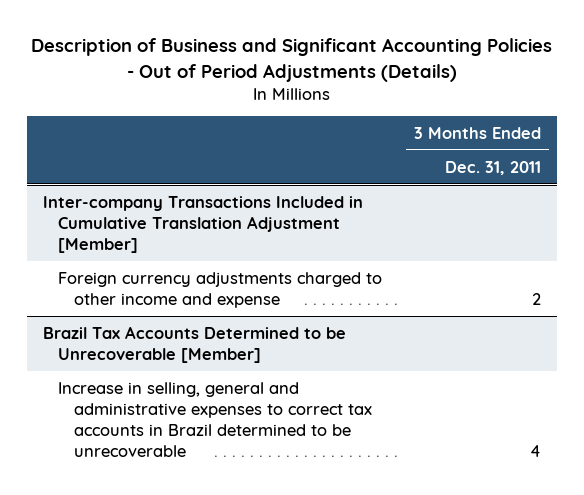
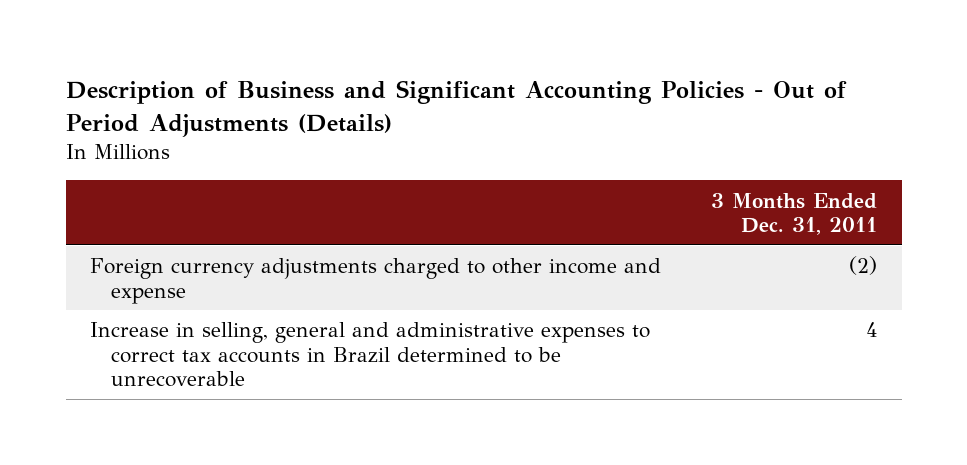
- Inter-company Transactions Included in Cumulative Translation Adjustment [Member]
- Foreign currency adjustments charged to other income and expense | 2
- Brazil Tax Accounts Determined to be Unrecoverable [Member]
+ Foreign currency adjustments charged to other income and expense | (2)

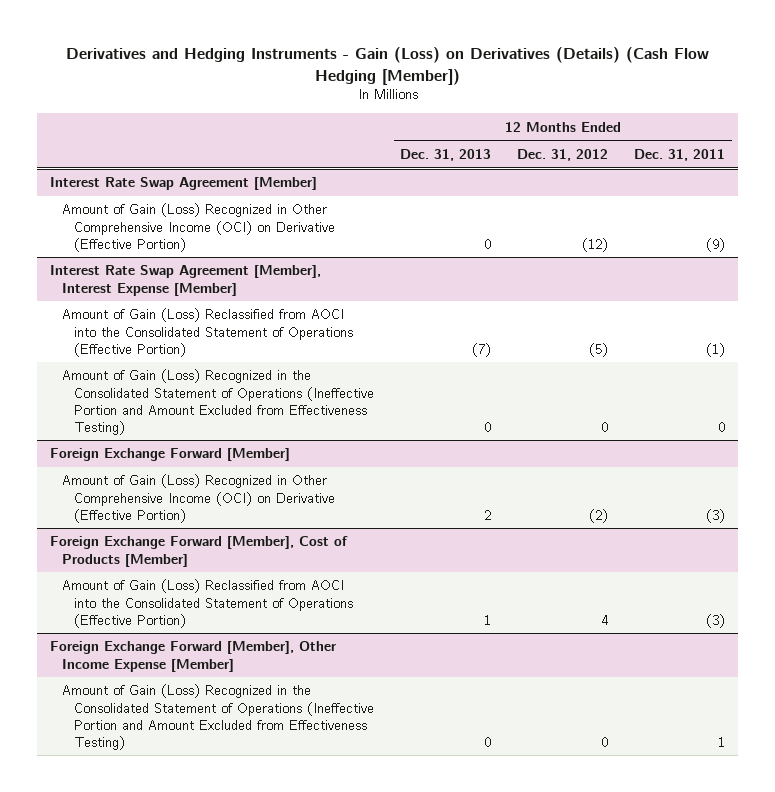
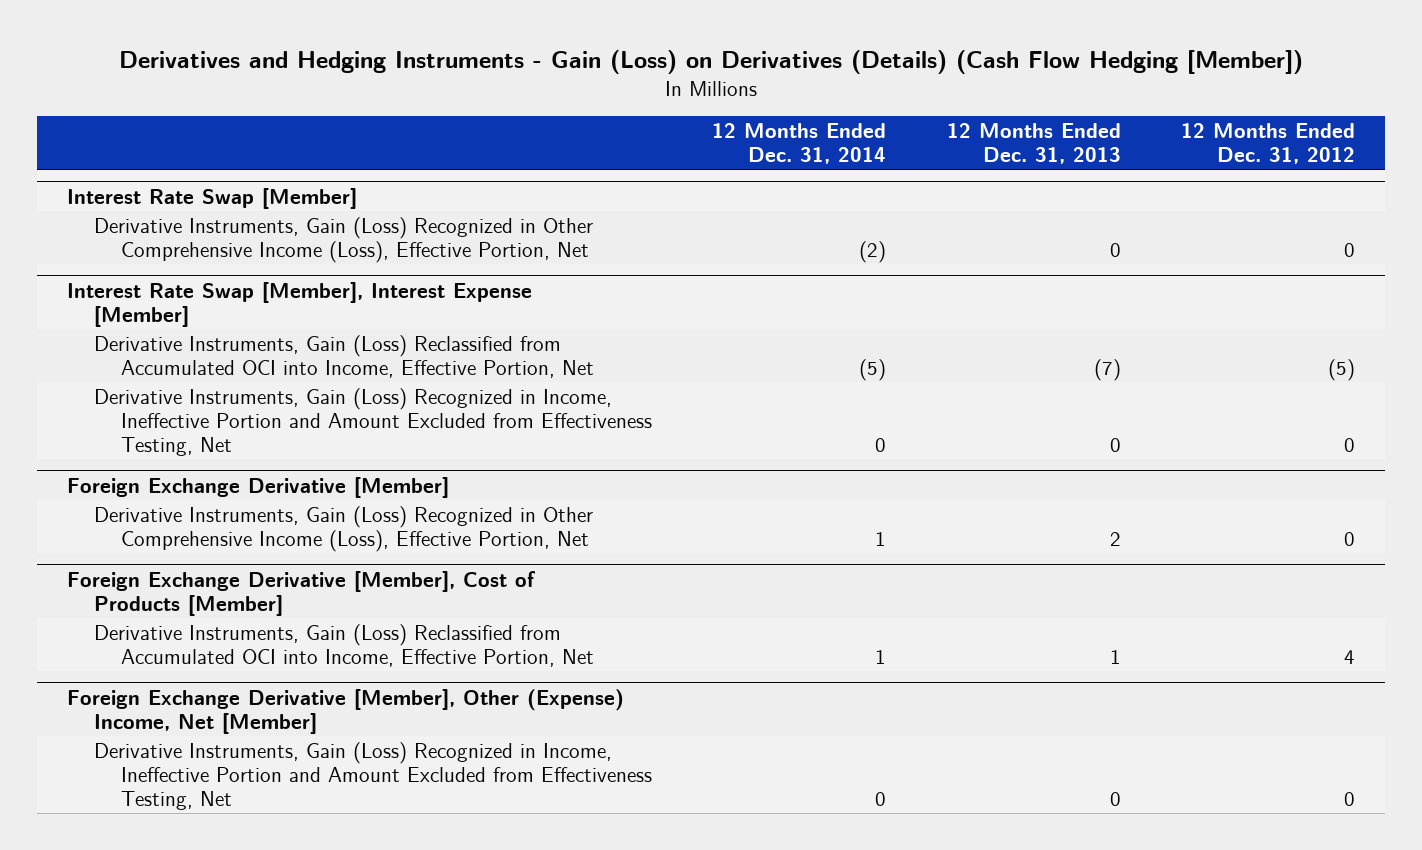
- | 12 Months Ended Dec. 31, 2013 | 12 Months Ended Dec. 31, 2012 | 12 Months Ended Dec. 31, 2011
+ | 12 Months Ended Dec. 31, 2014 | 12 Months Ended Dec. 31, 2013 | 12 Months Ended Dec. 31, 2012
- Interest Rate Swap Agreement [Member]
- Amount of Gain (Loss) Recognized in Other Comprehensive Income (OCI) on Derivative (Effective Portion) | 0 | (12) | (9)
- Interest Rate Swap Agreement [Member], Interest Expense [Member]
- Amount of Gain (Loss) Reclassified from AOCI into the Consolidated Statement of Operations (Effective Portion) | (7) | (5) | (1)
- Amount of Gain (Loss) Recognized in the Consolidated Statement of Operations (Ineffective Portion and Amount Excluded from Effectiveness Testing) | 0 | 0 | 0
- Foreign Exchange Forward [Member]
- Amount of Gain (Loss) Recognized in Other Comprehensive Income (OCI) on Derivative (Effective Portion) | 2 | (2) | (3)
- Foreign Exchange Forward [Member], Cost of Products [Member]
- Amount of Gain (Loss) Reclassified from AOCI into the Consolidated Statement of Operations (Effective Portion) | 1 | 4 | (3)
- Foreign Exchange Forward [Member], Other Income Expense [Member]
- Amount of Gain (Loss) Recognized in the Consolidated Statement of Operations (Ineffective Portion and Amount Excluded from Effectiveness Testing) | 0 | 0 | 1
+ Interest Rate Swap [Member]
+ Derivative Instruments, Gain (Loss) Recognized in Other Comprehensive Income (Loss), Effective Portion, Net | (2) | 0 | 0
+ Interest Rate Swap [Member], Interest Expense [Member]
+ Derivative Instruments, Gain (Loss) Reclassified from Accumulated OCI into Income, Effective Portion, Net | (5) | (7) | (5)
+ Derivative Instruments, Gain (Loss) Recognized in Income, Ineffective Portion and Amount Excluded from Effectiveness Testing, Net | 0 | 0 | 0
+ Foreign Exchange Derivative [Member]
+ Derivative Instruments, Gain (Loss) Recognized in Other Comprehensive Income (Loss), Effective Portion, Net | 1 | 2 | 0
+ Foreign Exchange Derivative [Member], Cost of Products [Member]
+ Derivative Instruments, Gain (Loss) Reclassified from Accumulated OCI into Income, Effective Portion, Net | 1 | 1 | 4
+ Foreign Exchange Derivative [Member], Other (Expense) Income, Net [Member]
+ Derivative Instruments, Gain (Loss) Recognized in Income, Ineffective Portion and Amount Excluded from Effectiveness Testing, Net | 0 | 0 | 0

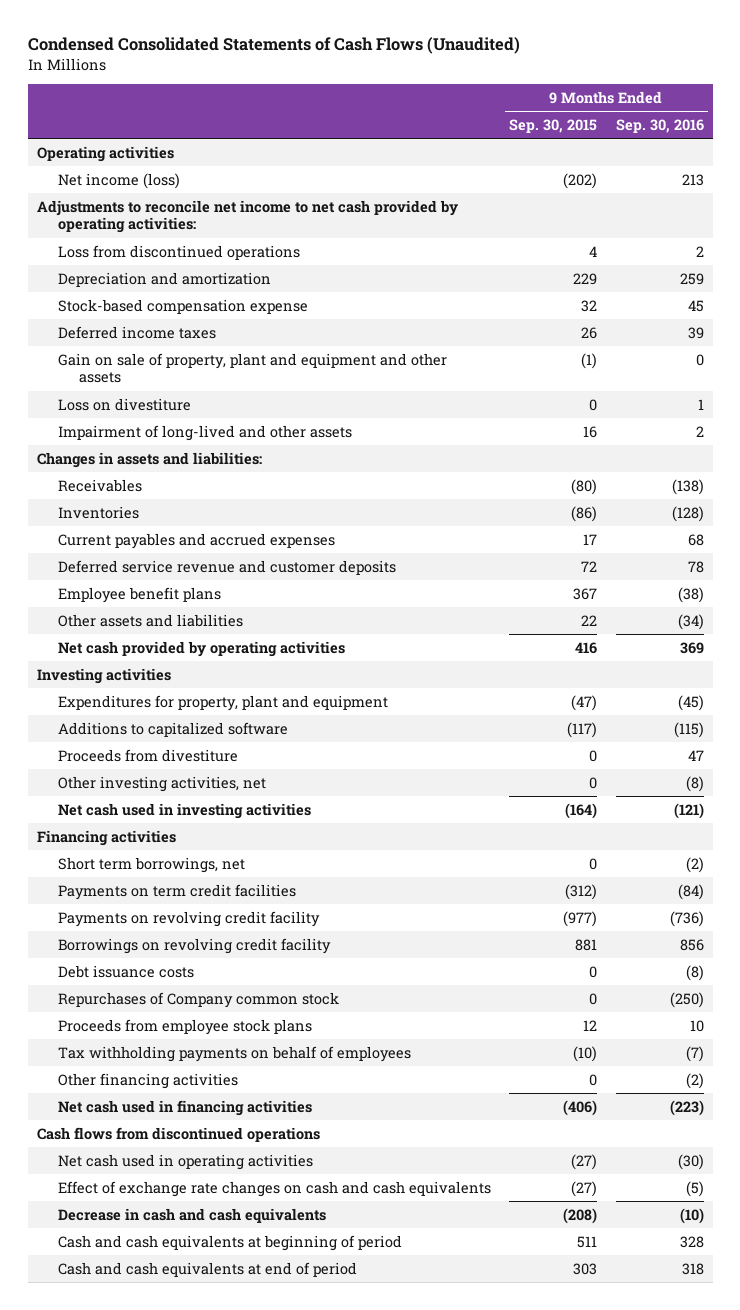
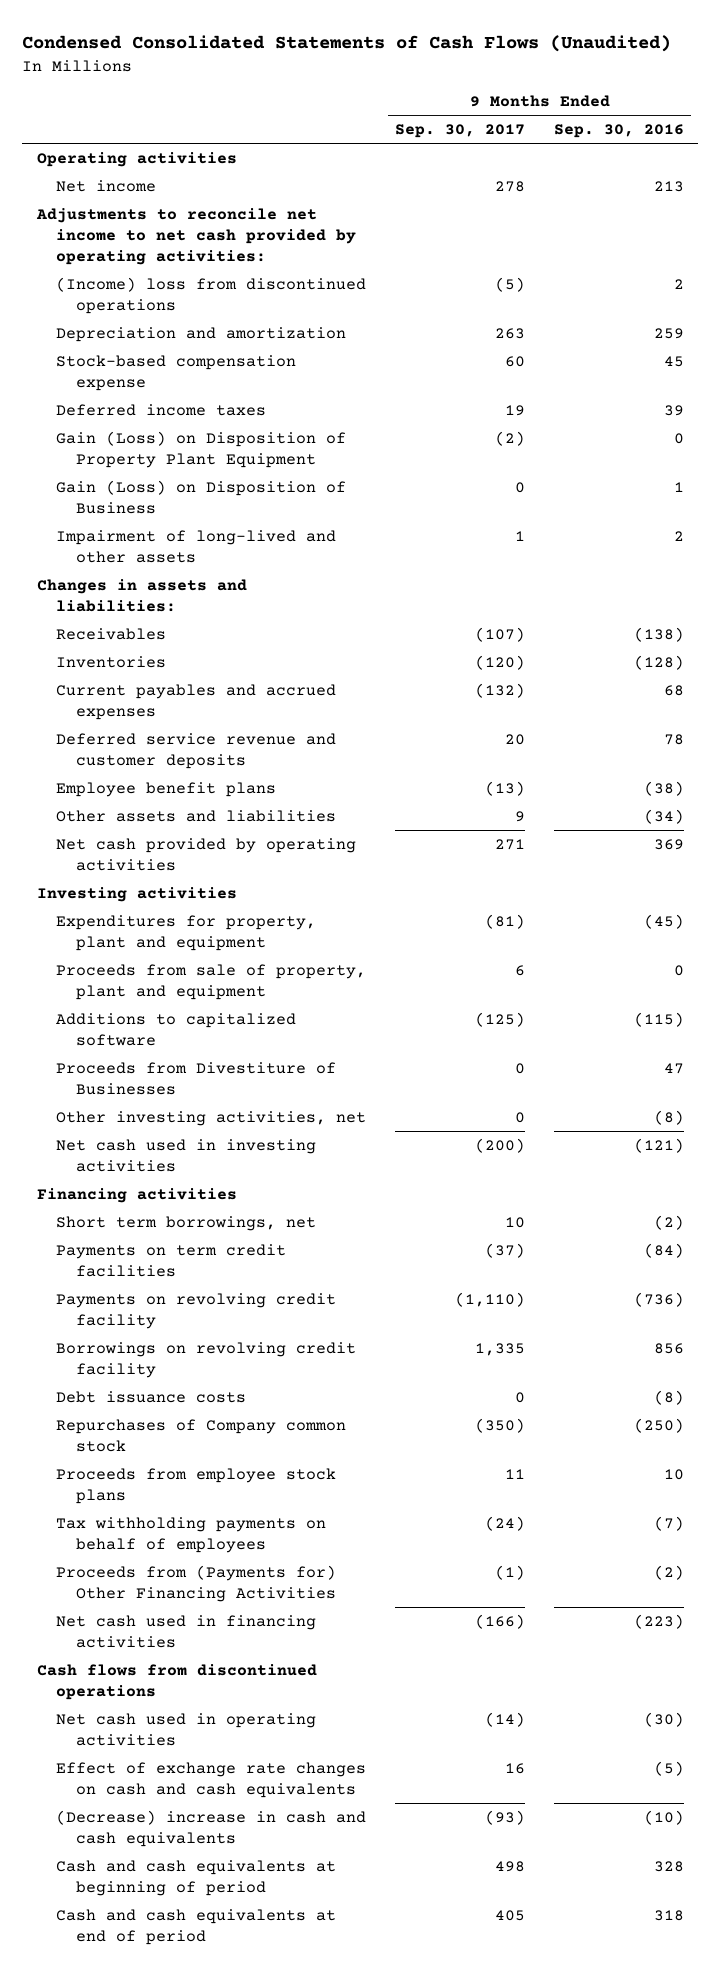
- | 9 Months Ended Sep. 30, 2015 | 9 Months Ended Sep. 30, 2016
+ | 9 Months Ended Sep. 30, 2017 | 9 Months Ended Sep. 30, 2016
- Net income (loss) | (202) | 213
+ Net income | 278 | 213
- Loss from discontinued operations | 4 | 2
+ (Income) loss from discontinued operations | (5) | 2
- Gain on sale of property, plant and equipment and other assets | (1) | 0
- Loss on divestiture | 0 | 1
+ Gain (Loss) on Disposition of Property Plant Equipment | (2) | 0
+ Gain (Loss) on Disposition of Business | 0 | 1
+ Proceeds from sale of property, plant and equipment | 6 | 0
- Proceeds from divestiture | 0 | 47
+ Proceeds from Divestiture of Businesses | 0 | 47
- Other financing activities | 0 | (2)
+ Proceeds from (Payments for) Other Financing Activities | (1) | (2)
- Decrease in cash and cash equivalents | (208) | (10)
+ (Decrease) increase in cash and cash equivalents | (93) | (10)

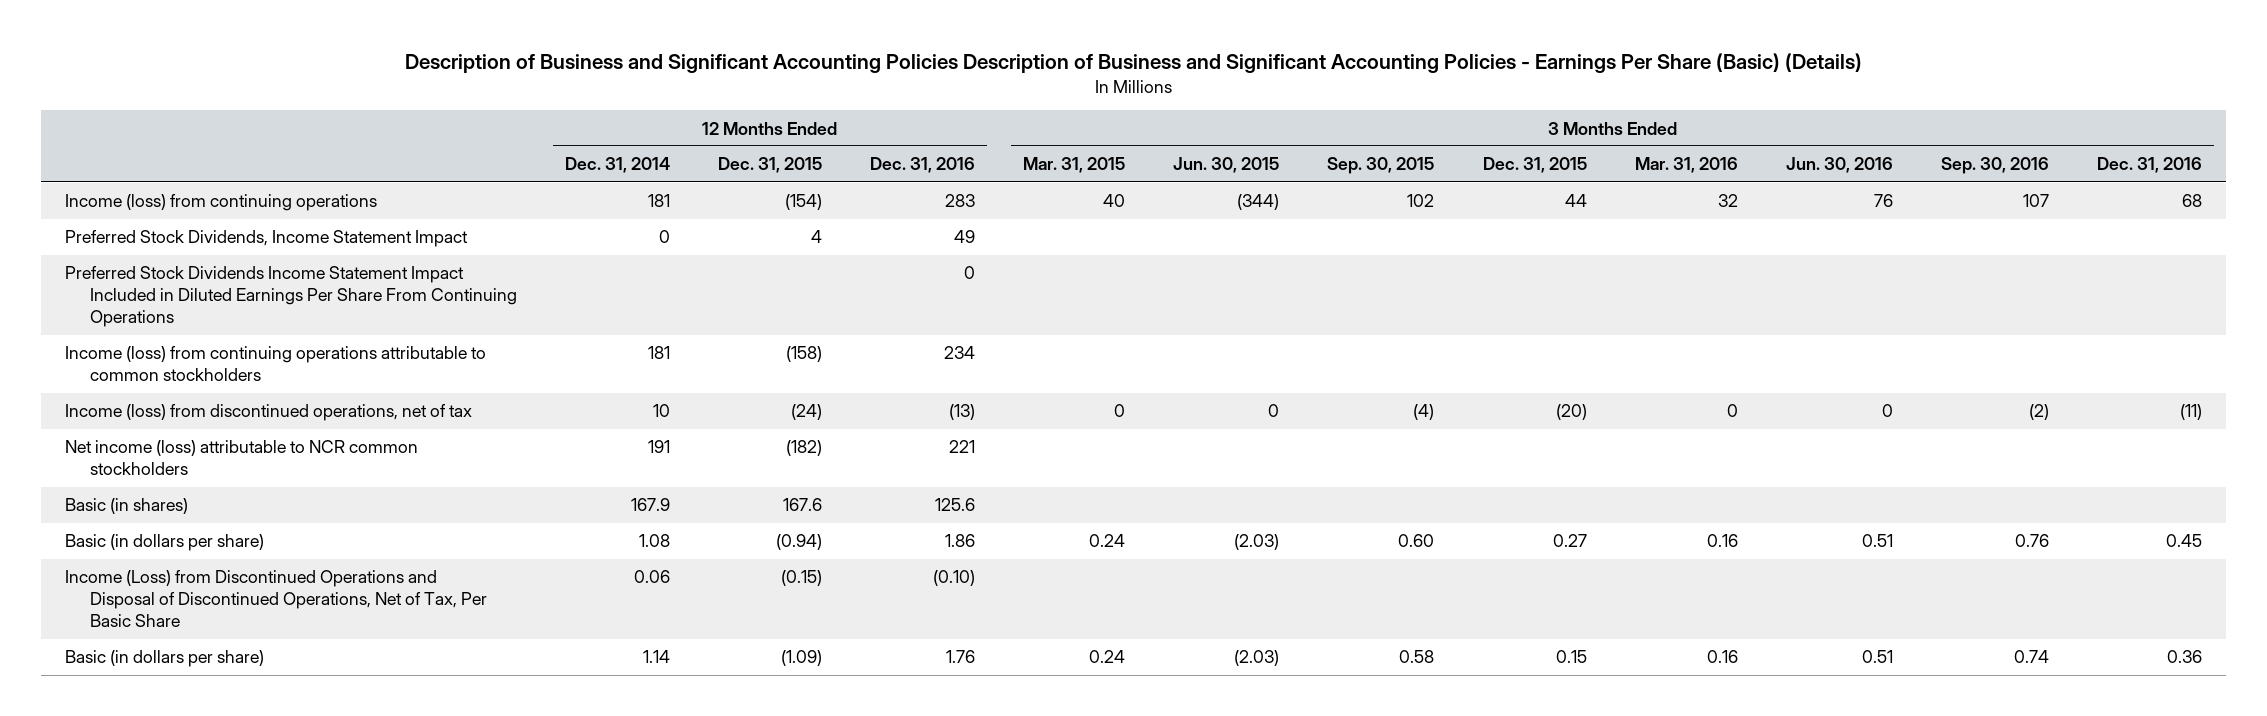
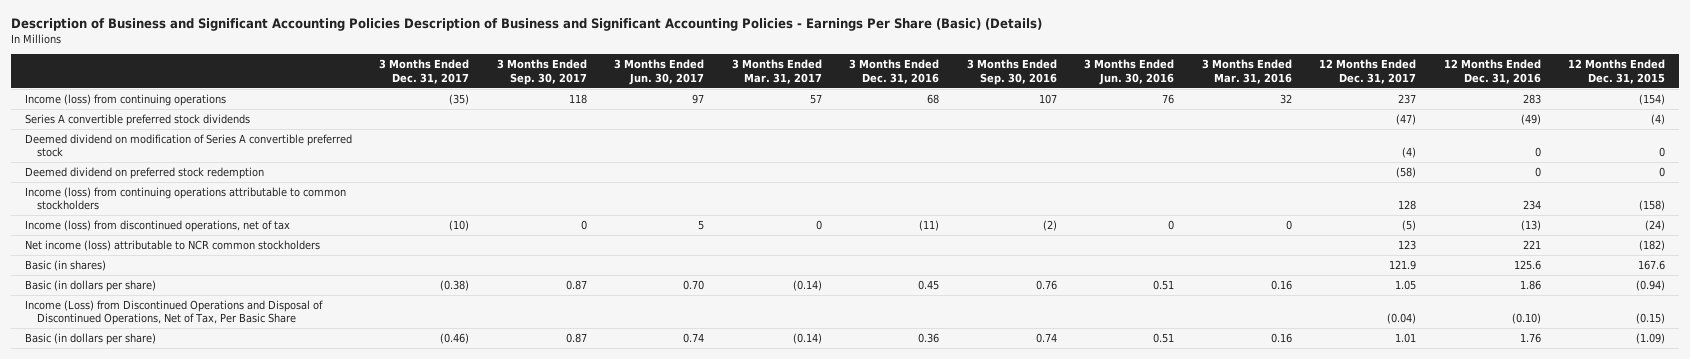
- | 12 Months Ended Dec. 31, 2014 | 12 Months Ended Dec. 31, 2015 | 12 Months Ended Dec. 31, 2016 | 3 Months Ended Mar. 31, 2015 | 3 Months Ended Jun. 30, 2015 | 3 Months Ended Sep. 30, 2015 | 3 Months Ended Dec. 31, 2015 | 3 Months Ended Mar. 31, 2016 | 3 Months Ended Jun. 30, 2016 | 3 Months Ended Sep. 30, 2016 | 3 Months Ended Dec. 31, 2016
+ | 3 Months Ended Dec. 31, 2017 | 3 Months Ended Sep. 30, 2017 | 3 Months Ended Jun. 30, 2017 | 3 Months Ended Mar. 31, 2017 | 3 Months Ended Dec. 31, 2016 | 3 Months Ended Sep. 30, 2016 | 3 Months Ended Jun. 30, 2016 | 3 Months Ended Mar. 31, 2016 | 12 Months Ended Dec. 31, 2017 | 12 Months Ended Dec. 31, 2016 | 12 Months Ended Dec. 31, 2015
- Preferred Stock Dividends, Income Statement Impact | 0 | 4 | 49 | | | | | | | |
- Preferred Stock Dividends Income Statement Impact Included in Diluted Earnings Per Share From Continuing Operations | | | 0 | | | | | | | |
+ Series A convertible preferred stock dividends | | | | | | | | | (47) | (49) | (4)
+ Deemed dividend on modification of Series A convertible preferred stock | | | | | | | | | (4) | 0 | 0
+ Deemed dividend on preferred stock redemption | | | | | | | | | (58) | 0 | 0

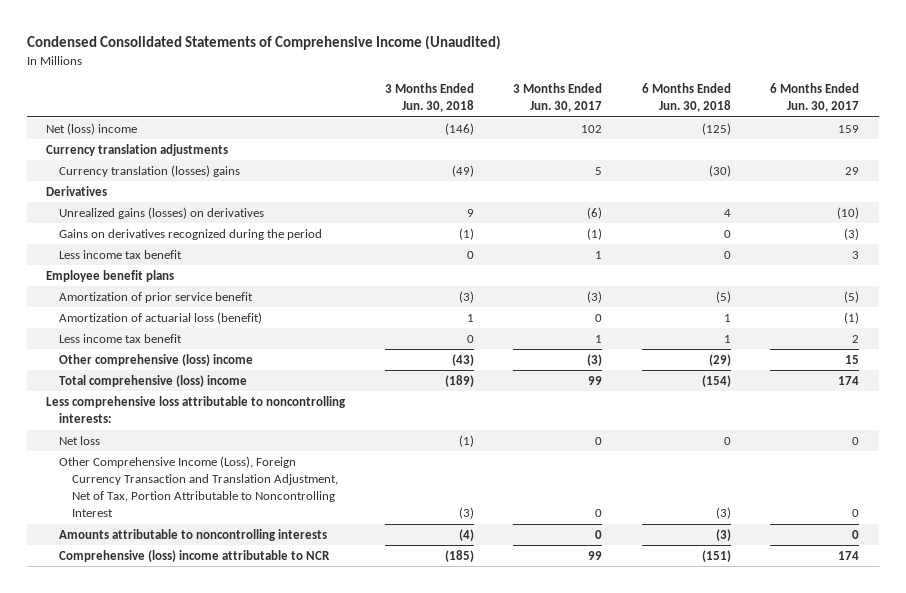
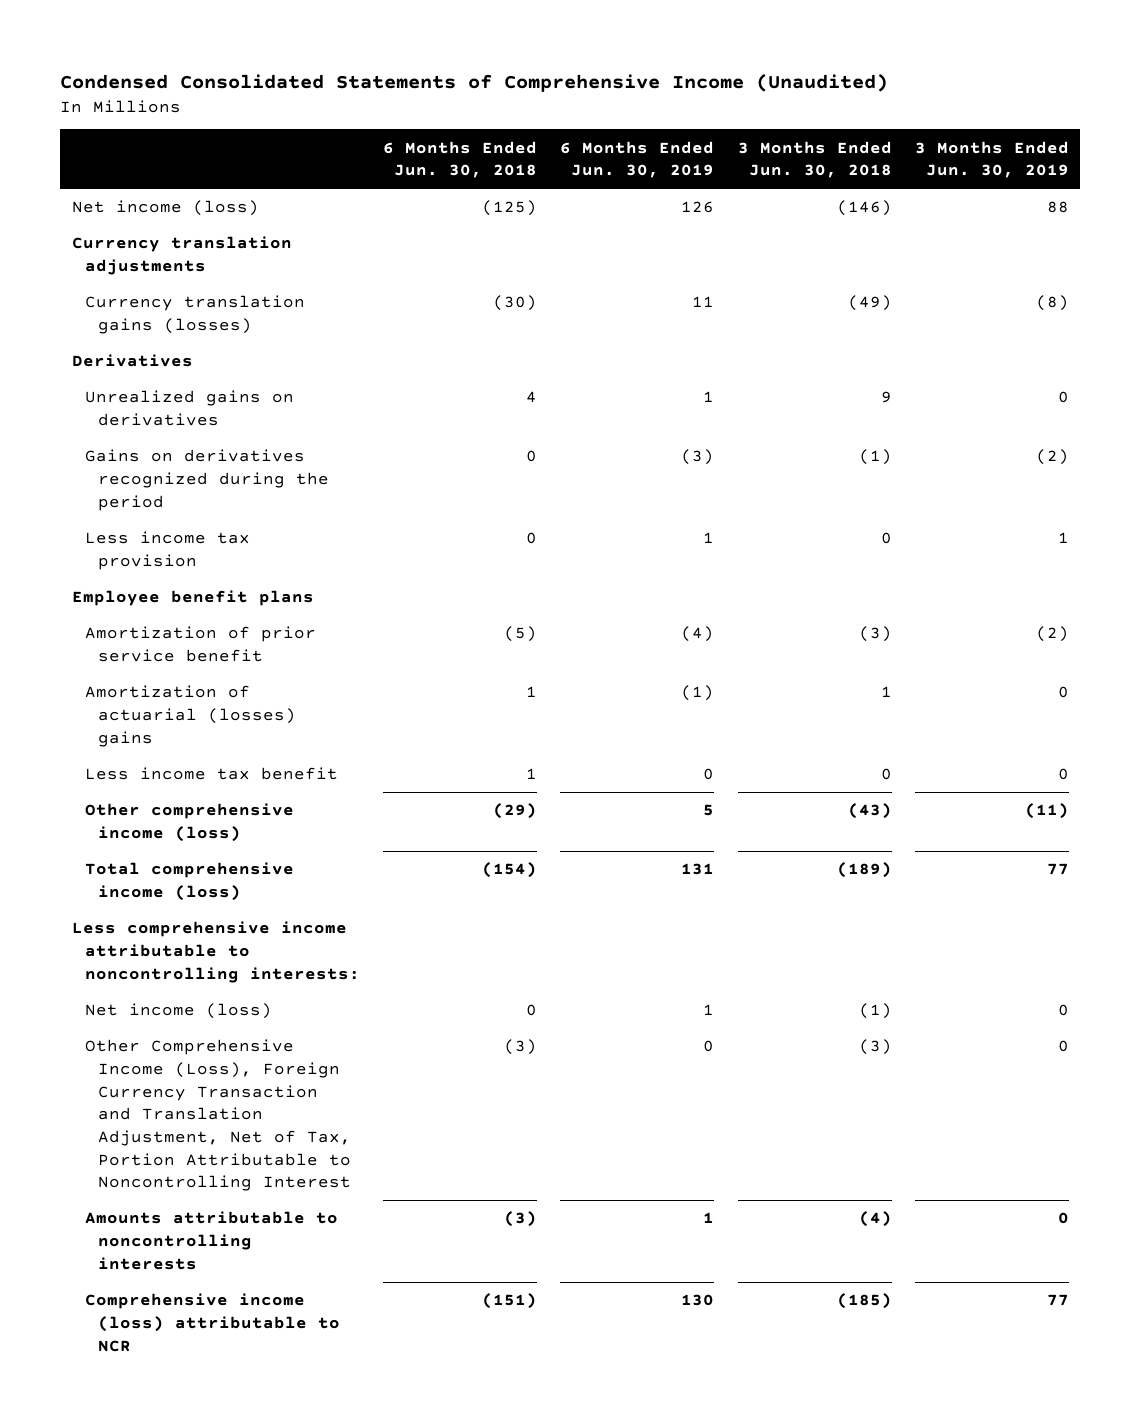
- | 3 Months Ended Jun. 30, 2018 | 3 Months Ended Jun. 30, 2017 | 6 Months Ended Jun. 30, 2018 | 6 Months Ended Jun. 30, 2017
+ | 6 Months Ended Jun. 30, 2018 | 6 Months Ended Jun. 30, 2019 | 3 Months Ended Jun. 30, 2018 | 3 Months Ended Jun. 30, 2019
- Net (loss) income | (146) | 102 | (125) | 159
+ Net income (loss) | (125) | 126 | (146) | 88
- Currency translation (losses) gains | (49) | 5 | (30) | 29
+ Currency translation gains (losses) | (30) | 11 | (49) | (8)
- Unrealized gains (losses) on derivatives | 9 | (6) | 4 | (10)
+ Unrealized gains on derivatives | 4 | 1 | 9 | 0
- Less income tax benefit | 0 | 1 | 0 | 3
+ Less income tax provision | 0 | 1 | 0 | 1
- Amortization of actuarial loss (benefit) | 1 | 0 | 1 | (1)
+ Amortization of actuarial (losses) gains | 1 | (1) | 1 | 0
- Other comprehensive (loss) income | (43) | (3) | (29) | 15
- Total comprehensive (loss) income | (189) | 99 | (154) | 174
- Less comprehensive loss attributable to noncontrolling interests:
- Net loss | (1) | 0 | 0 | 0
+ Other comprehensive income (loss) | (29) | 5 | (43) | (11)
+ Total comprehensive income (loss) | (154) | 131 | (189) | 77
+ Less comprehensive income attributable to noncontrolling interests:
+ Net income (loss) | 0 | 1 | (1) | 0
- Comprehensive (loss) income attributable to NCR | (185) | 99 | (151) | 174
+ Comprehensive income (loss) attributable to NCR | (151) | 130 | (185) | 77

